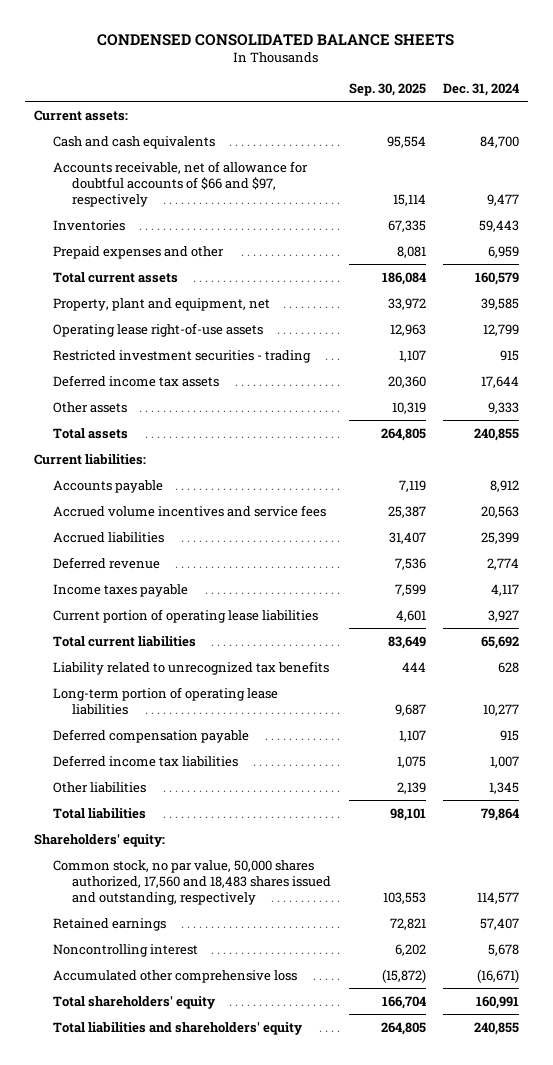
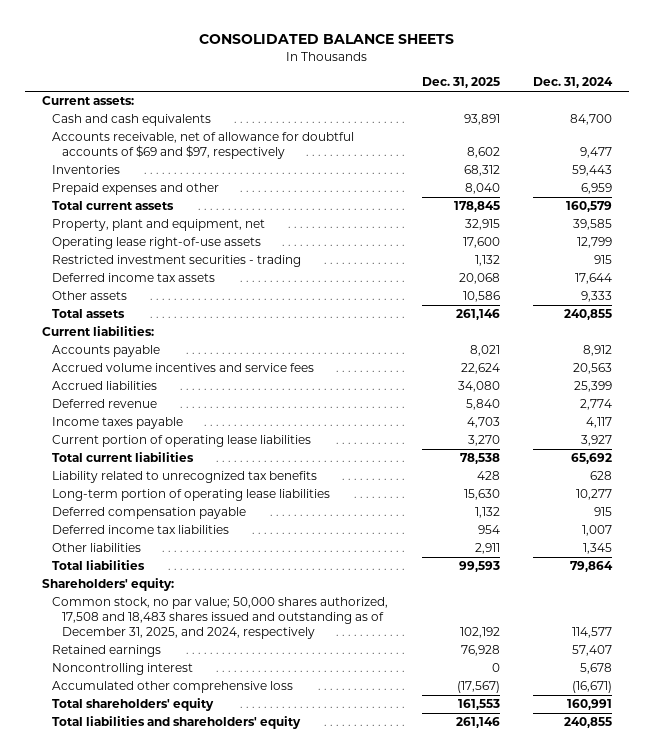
- CONDENSED CONSOLIDATED BALANCE SHEETS
+ CONSOLIDATED BALANCE SHEETS
- | Sep. 30, 2025 | Dec. 31, 2024
+ | Dec. 31, 2025 | Dec. 31, 2024
- Accounts receivable, net of allowance for doubtful accounts of $66 and $97, respectively | 15,114 | 9,477
+ Accounts receivable, net of allowance for doubtful accounts of $69 and $97, respectively | 8,602 | 9,477
- Common stock, no par value, 50,000 shares authorized, 17,560 and 18,483 shares issued and outstanding, respectively | 103,553 | 114,577
+ Common stock, no par value; 50,000 shares authorized, 17,508 and 18,483 shares issued and outstanding as of December 31, 2025, and 2024, respectively | 102,192 | 114,577

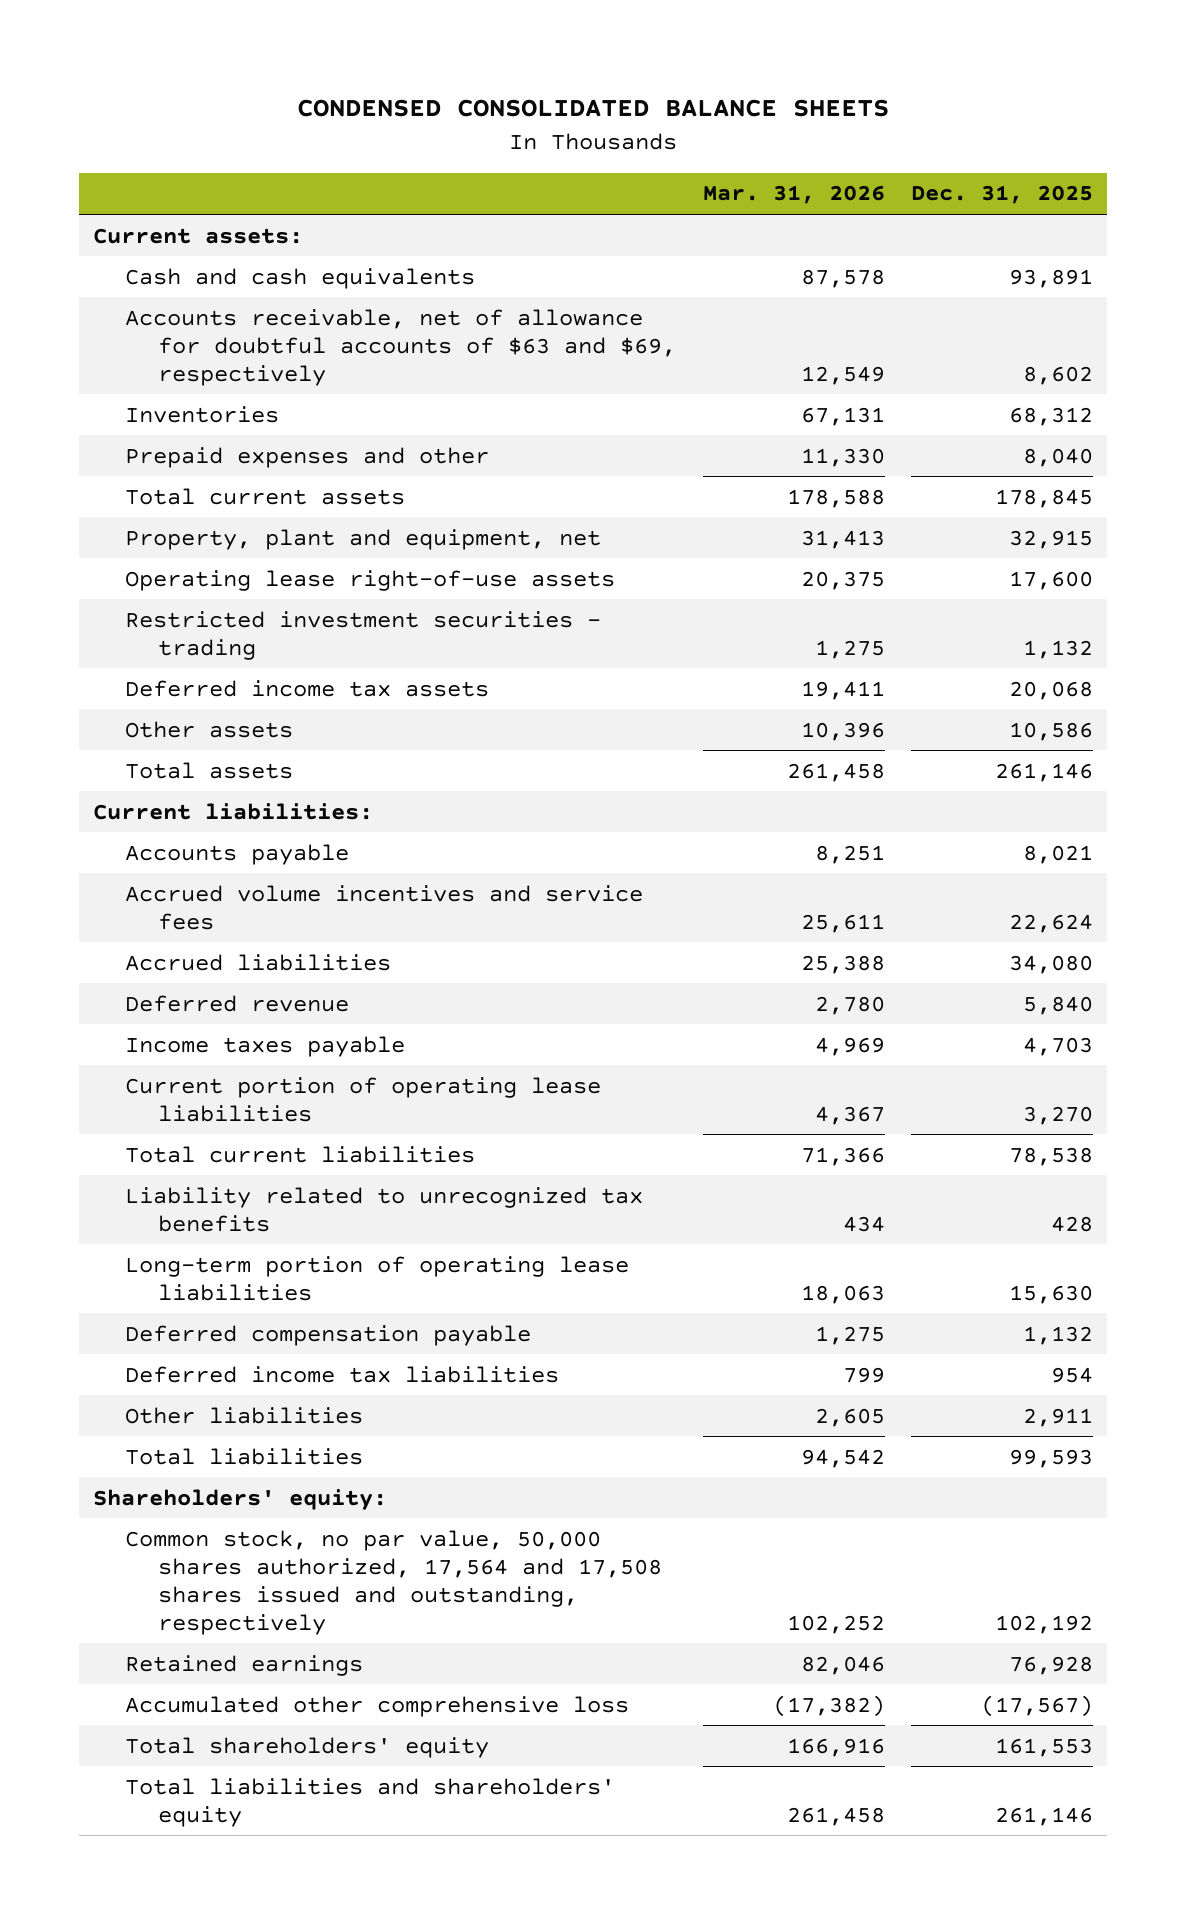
- CONSOLIDATED BALANCE SHEETS
+ CONDENSED CONSOLIDATED BALANCE SHEETS
- | Dec. 31, 2025 | Dec. 31, 2024
+ | Mar. 31, 2026 | Dec. 31, 2025
- Accounts receivable, net of allowance for doubtful accounts of $69 and $97, respectively | 8,602 | 9,477
+ Accounts receivable, net of allowance for doubtful accounts of $63 and $69, respectively | 12,549 | 8,602
- Common stock, no par value; 50,000 shares authorized, 17,508 and 18,483 shares issued and outstanding as of December 31, 2025, and 2024, respectively | 102,192 | 114,577
+ Common stock, no par value, 50,000 shares authorized, 17,564 and 17,508 shares issued and outstanding, respectively | 102,252 | 102,192
- Noncontrolling interest | 0 | 5,678

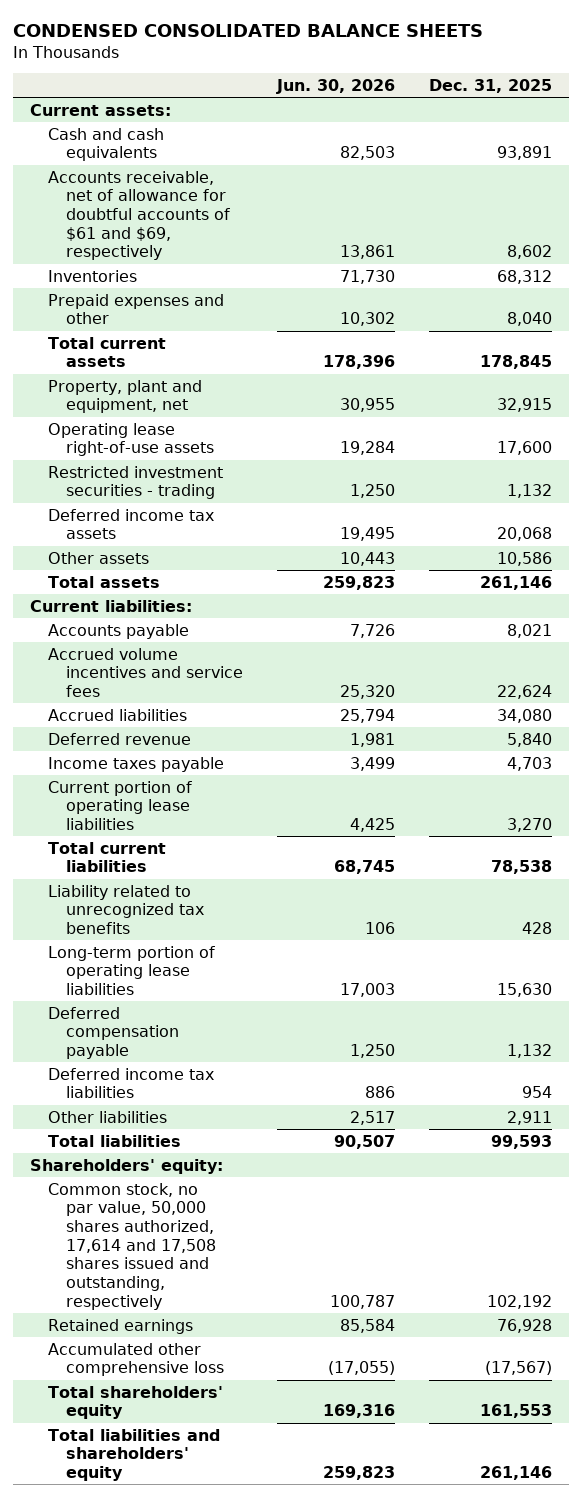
- | Mar. 31, 2026 | Dec. 31, 2025
+ | Jun. 30, 2026 | Dec. 31, 2025
- Accounts receivable, net of allowance for doubtful accounts of $63 and $69, respectively | 12,549 | 8,602
+ Accounts receivable, net of allowance for doubtful accounts of $61 and $69, respectively | 13,861 | 8,602
- Common stock, no par value, 50,000 shares authorized, 17,564 and 17,508 shares issued and outstanding, respectively | 102,252 | 102,192
+ Common stock, no par value, 50,000 shares authorized, 17,614 and 17,508 shares issued and outstanding, respectively | 100,787 | 102,192

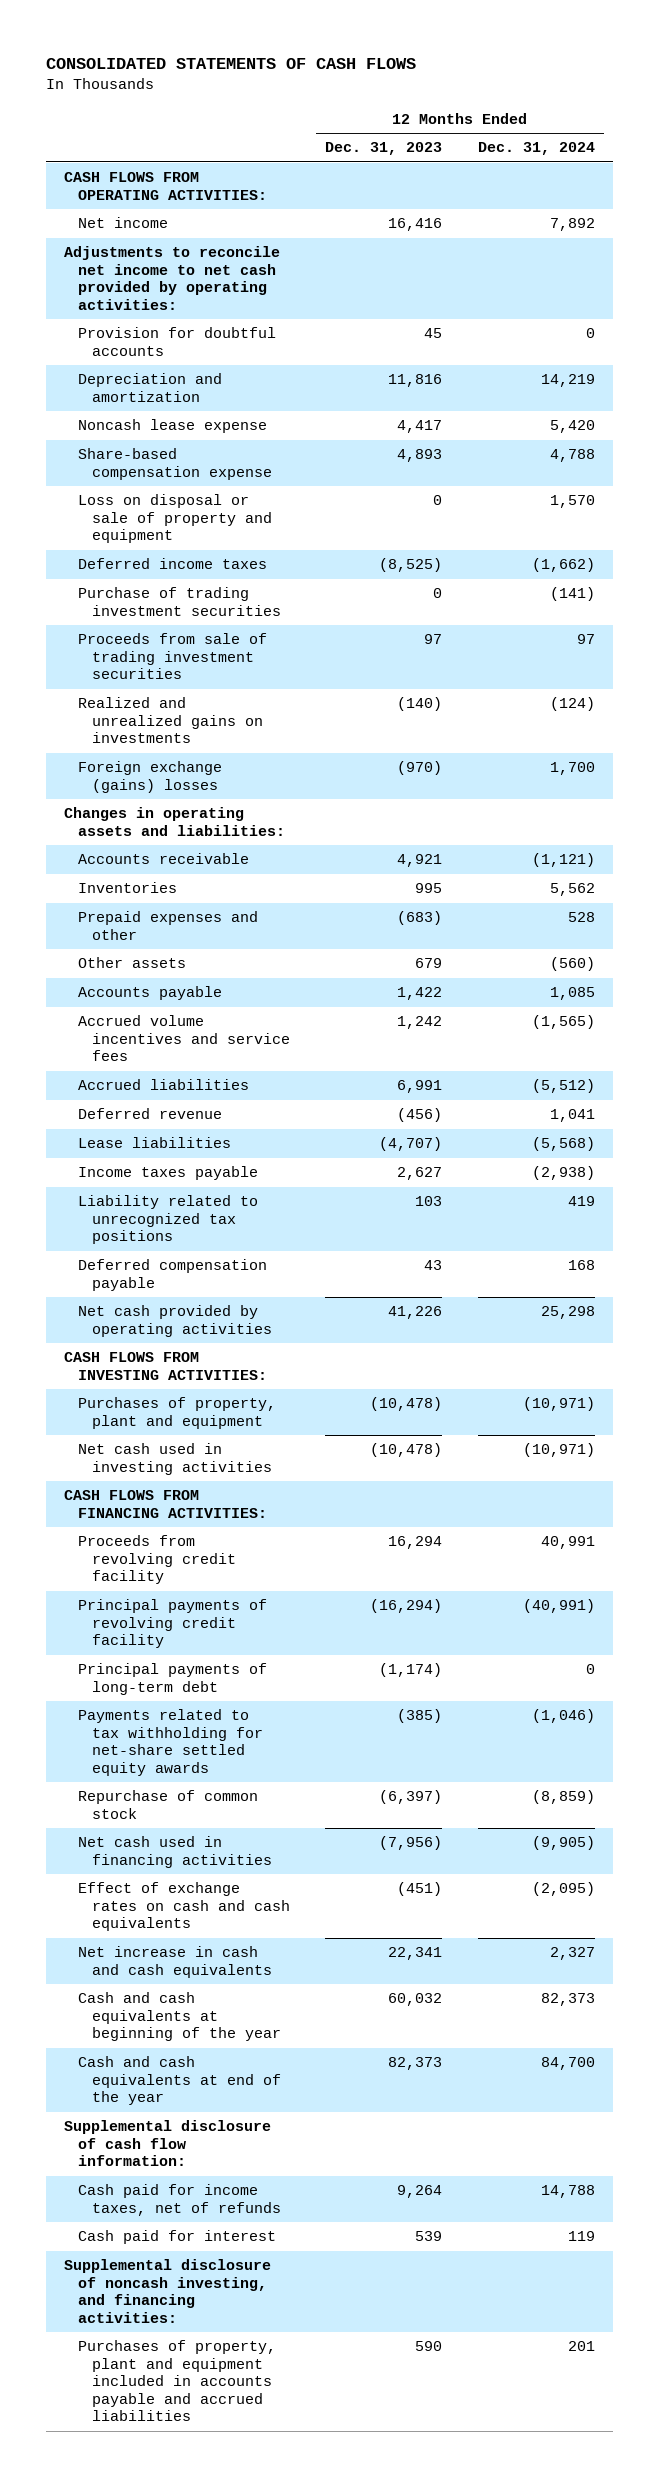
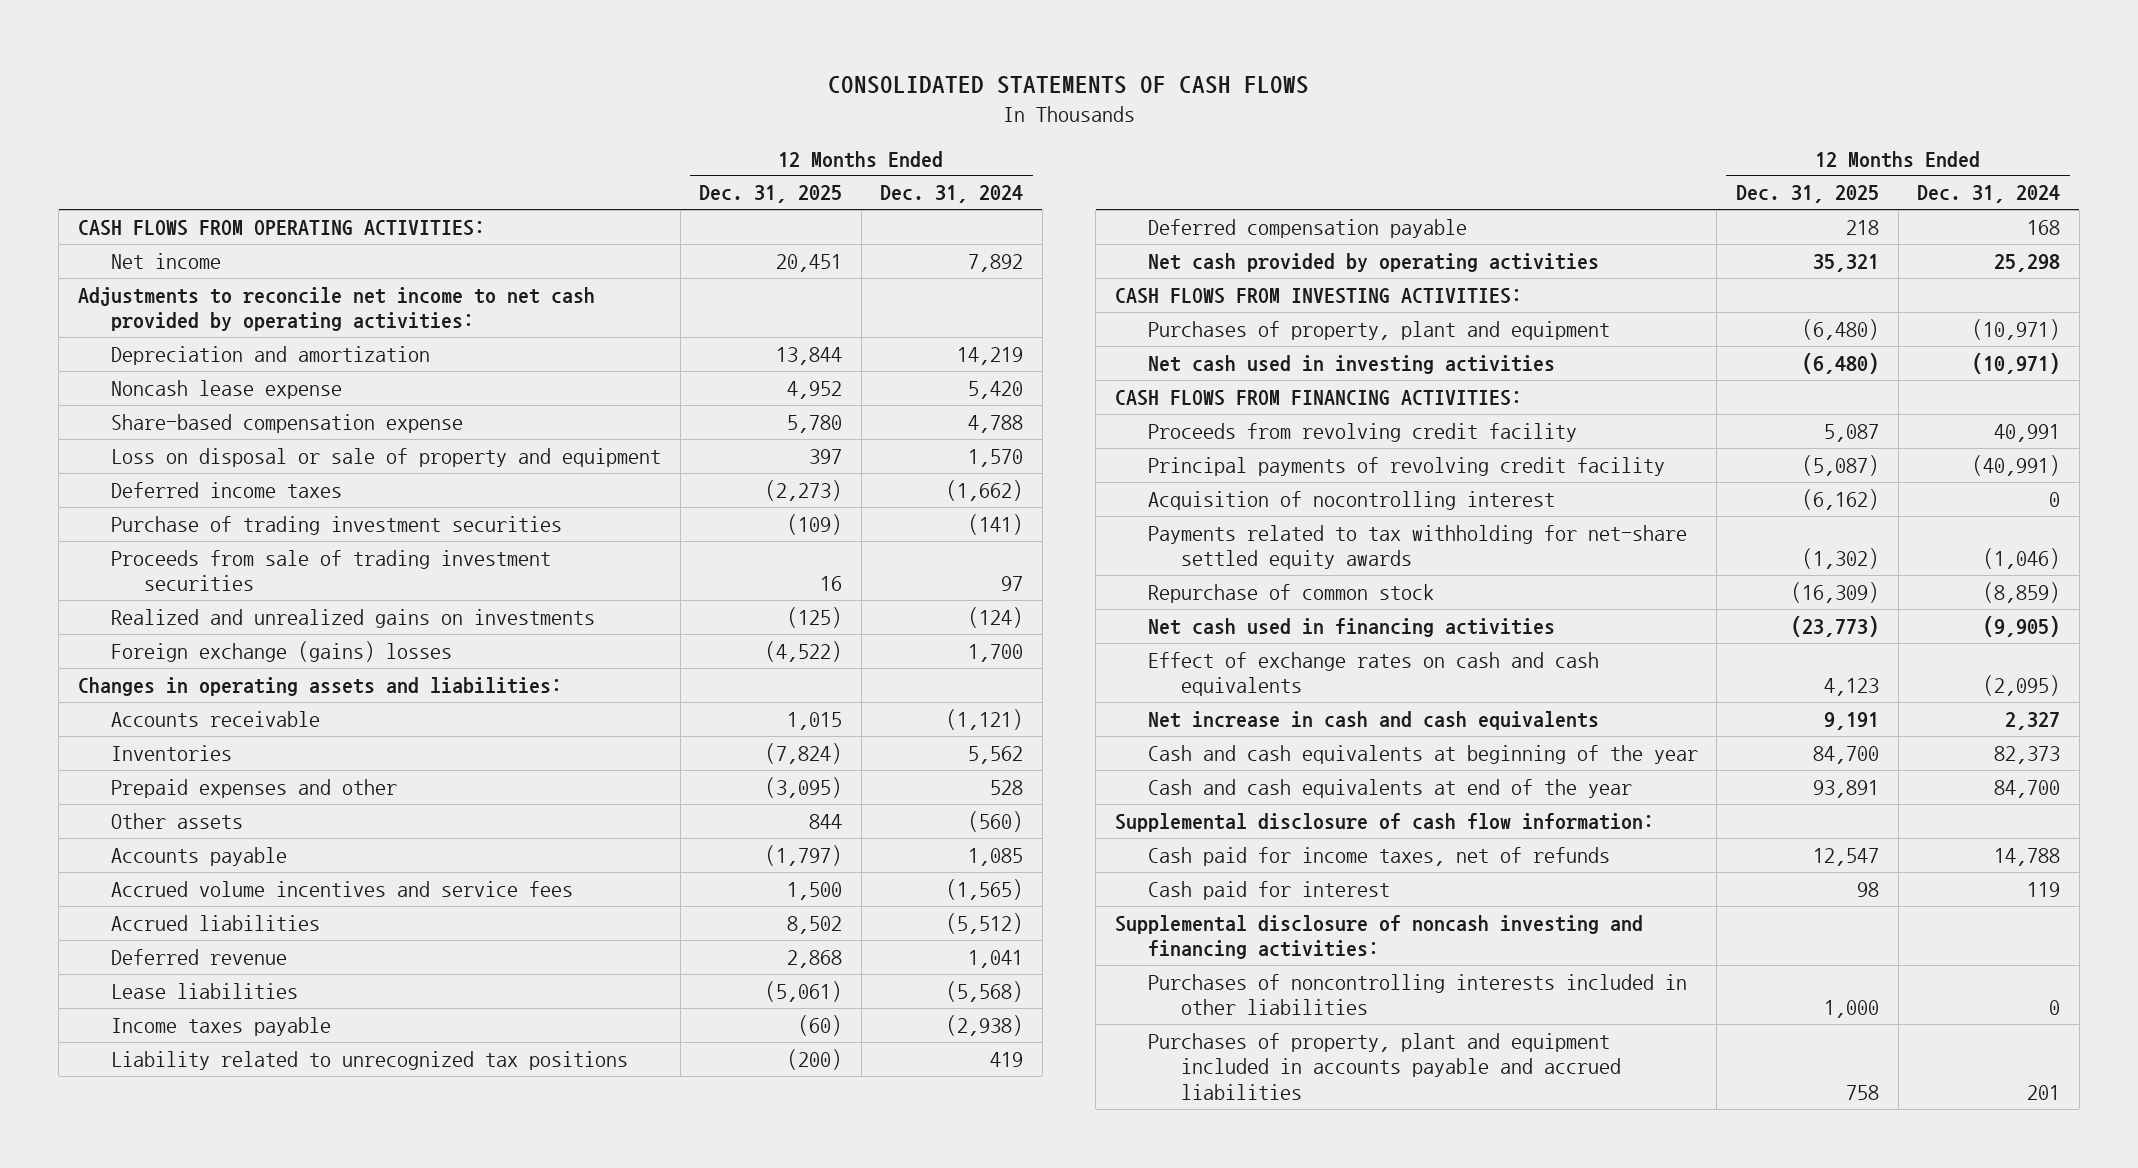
- | 12 Months Ended Dec. 31, 2023 | 12 Months Ended Dec. 31, 2024
+ | 12 Months Ended Dec. 31, 2025 | 12 Months Ended Dec. 31, 2024
- Provision for doubtful accounts | 45 | 0
- Principal payments of long-term debt | (1,174) | 0
+ Acquisition of nocontrolling interest | (6,162) | 0
- Supplemental disclosure of noncash investing, and financing activities:
+ Supplemental disclosure of noncash investing and financing activities:
+ Purchases of noncontrolling interests included in other liabilities | 1,000 | 0

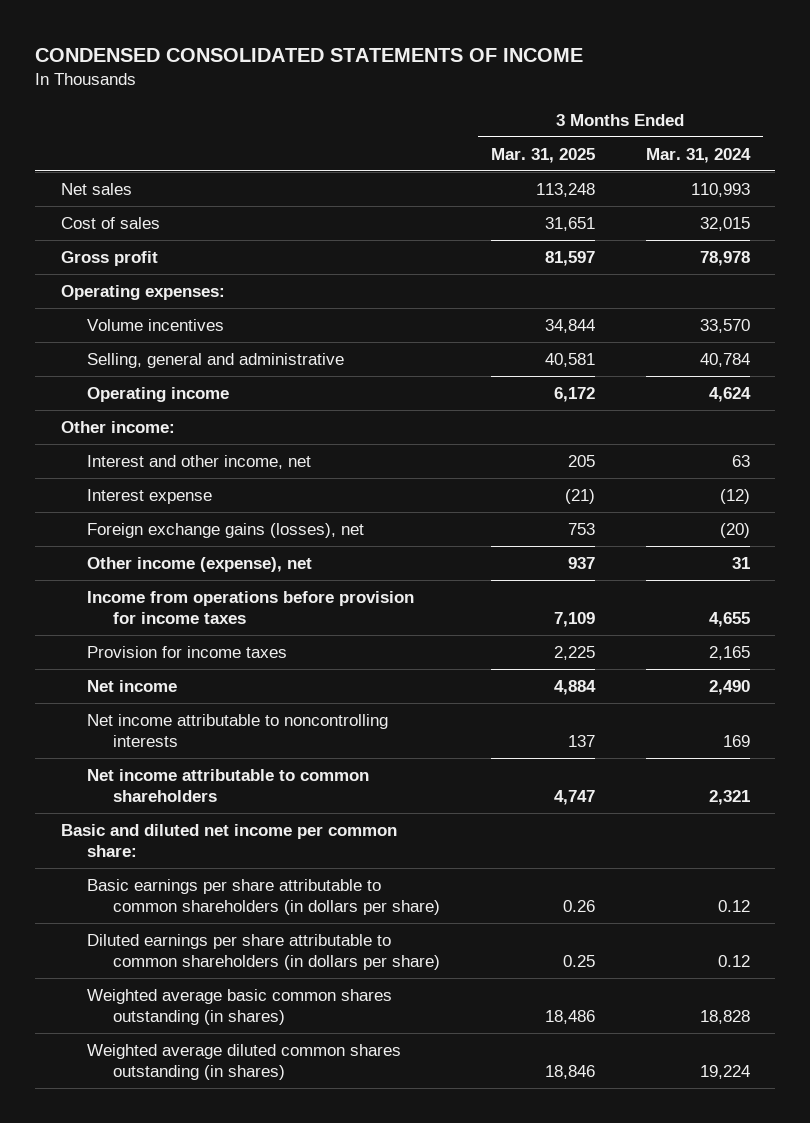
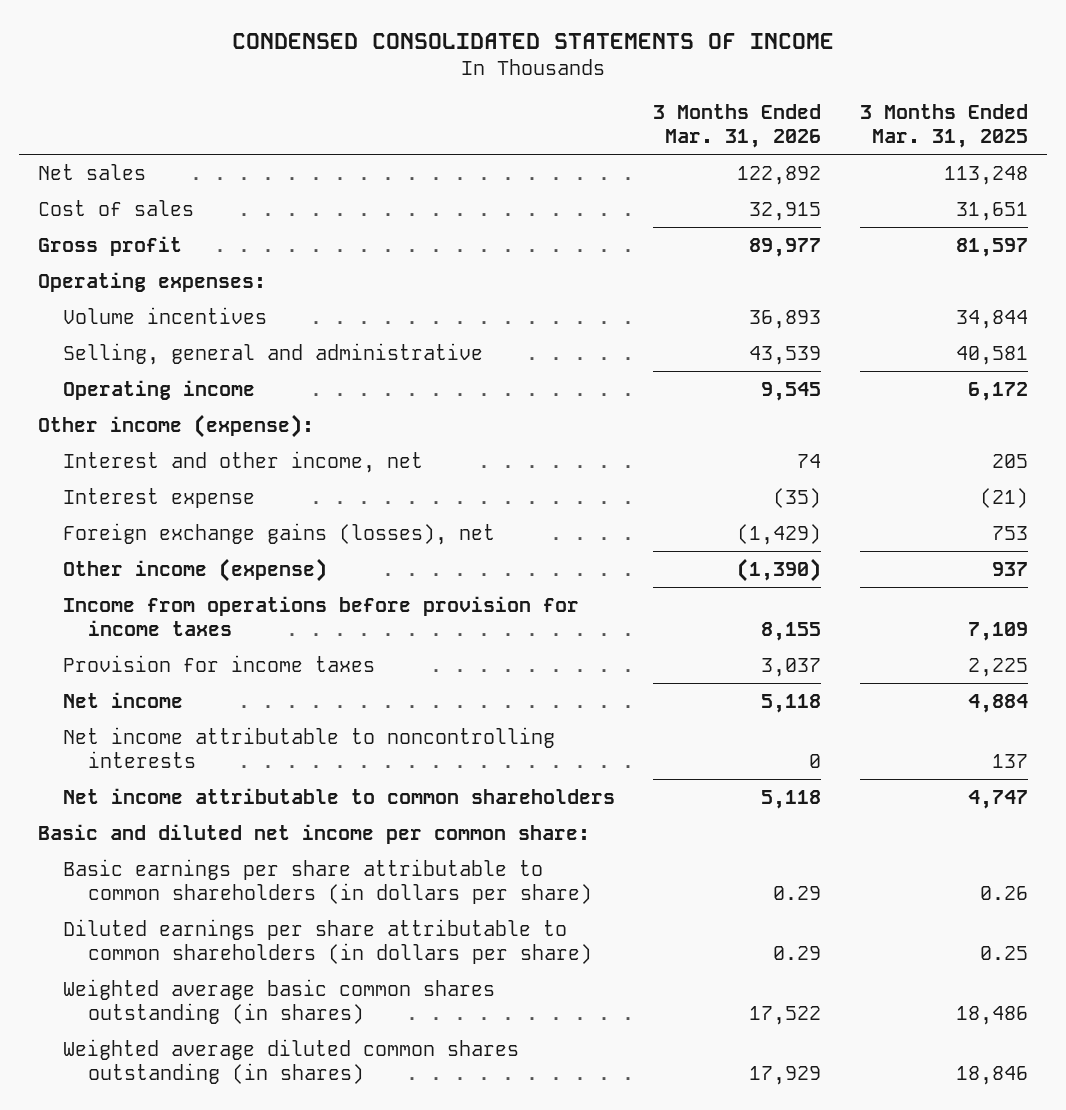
- | 3 Months Ended Mar. 31, 2025 | 3 Months Ended Mar. 31, 2024
+ | 3 Months Ended Mar. 31, 2026 | 3 Months Ended Mar. 31, 2025
- Other income:
+ Other income (expense):
- Other income (expense), net | 937 | 31
+ Other income (expense) | (1,390) | 937

